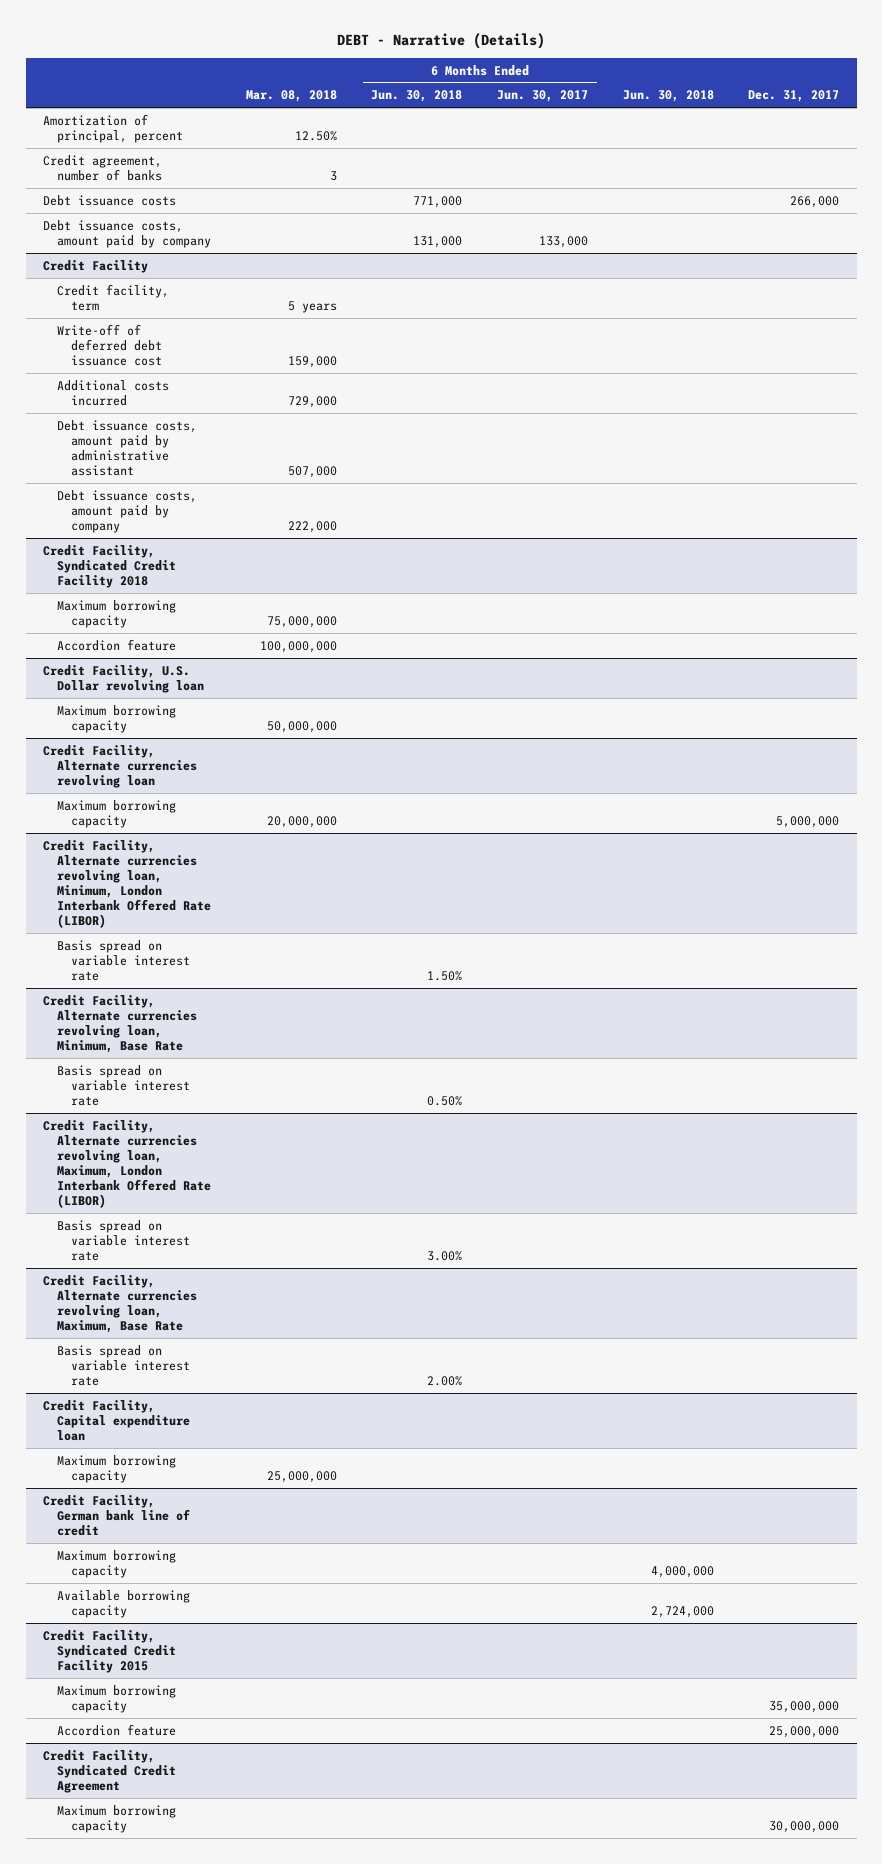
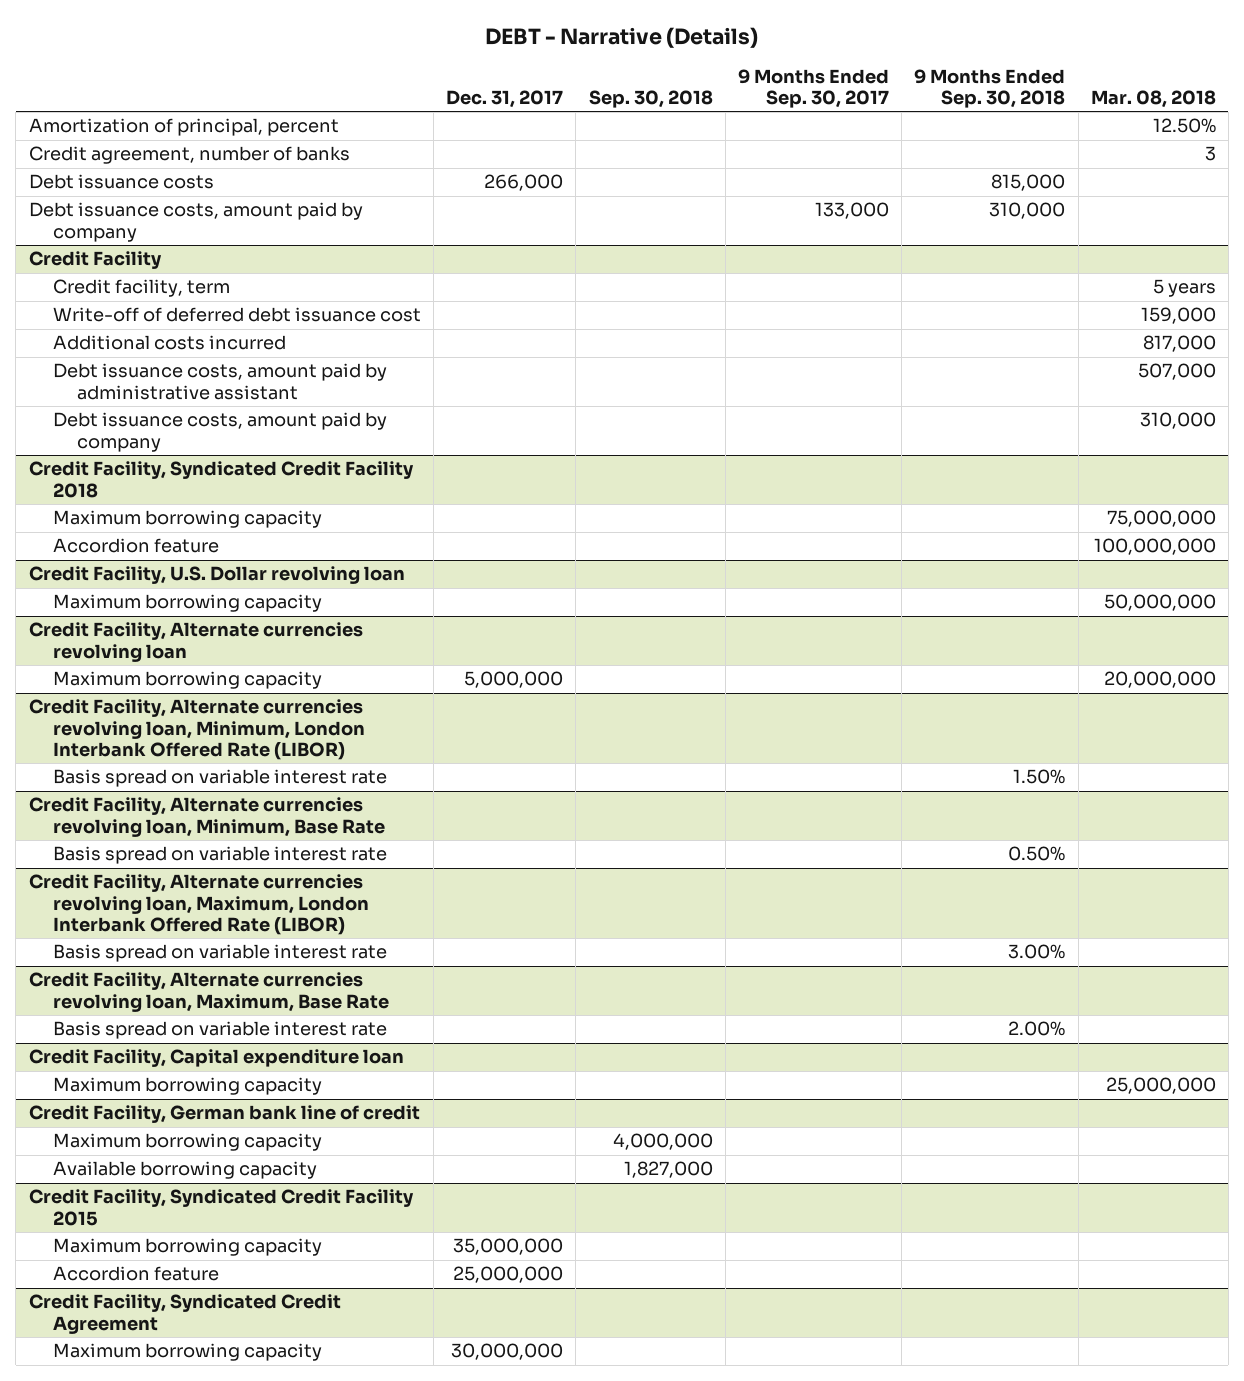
- | Mar. 08, 2018 | 6 Months Ended Jun. 30, 2018 | 6 Months Ended Jun. 30, 2017 | Jun. 30, 2018 | Dec. 31, 2017
+ | Dec. 31, 2017 | Sep. 30, 2018 | 9 Months Ended Sep. 30, 2017 | 9 Months Ended Sep. 30, 2018 | Mar. 08, 2018
@ Credit Facility
- Additional costs incurred | 729,000 | | | |
+ Additional costs incurred | | | | | 817,000
- Debt issuance costs, amount paid by company | 222,000 | | | |
+ Debt issuance costs, amount paid by company | | | | | 310,000

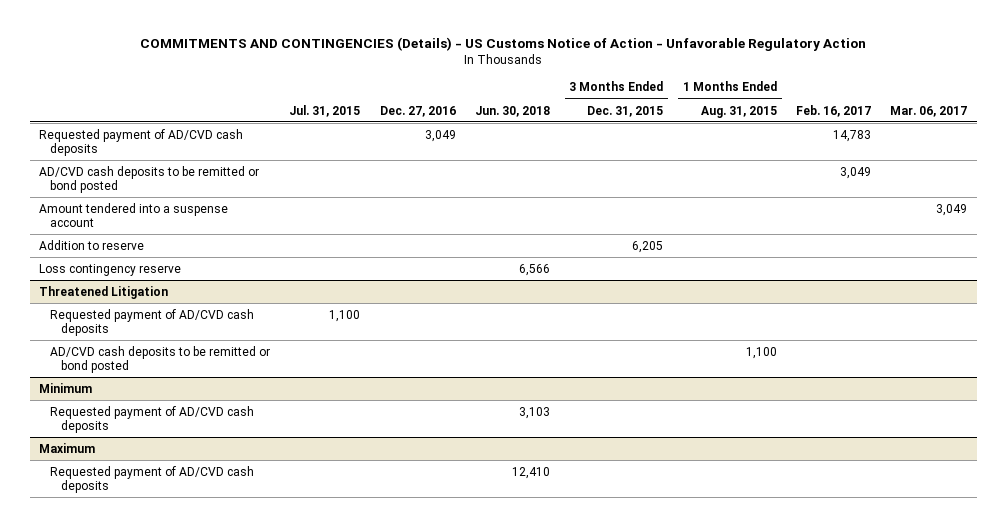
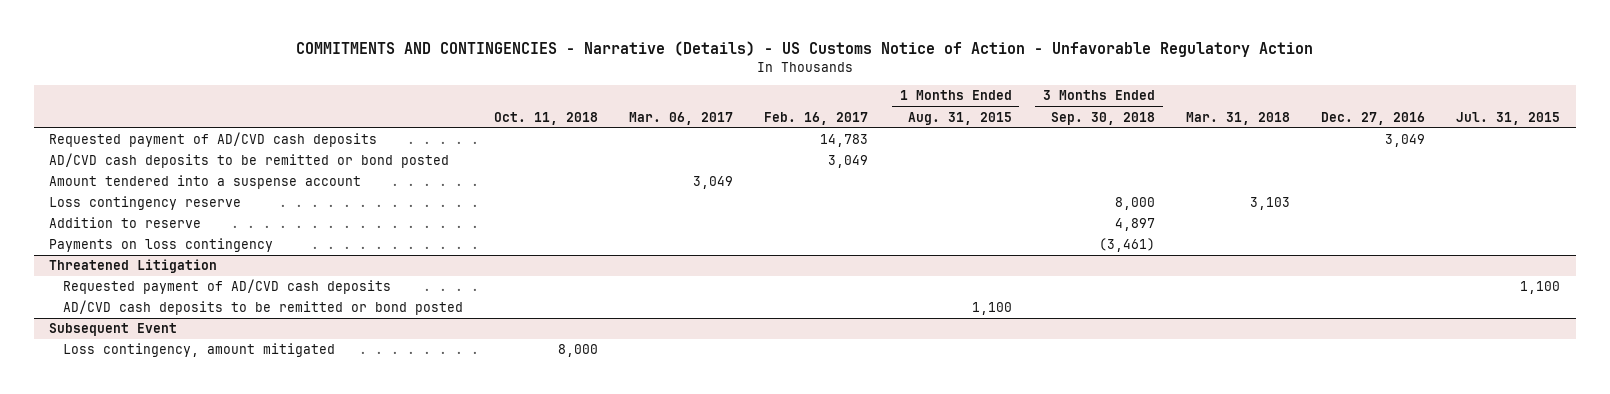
- COMMITMENTS AND CONTINGENCIES (Details) - US Customs Notice of Action - Unfavorable Regulatory Action
+ COMMITMENTS AND CONTINGENCIES - Narrative (Details) - US Customs Notice of Action - Unfavorable Regulatory Action
- | Jul. 31, 2015 | Dec. 27, 2016 | Jun. 30, 2018 | 3 Months Ended Dec. 31, 2015 | 1 Months Ended Aug. 31, 2015 | Feb. 16, 2017 | Mar. 06, 2017
+ | Oct. 11, 2018 | Mar. 06, 2017 | Feb. 16, 2017 | 1 Months Ended Aug. 31, 2015 | 3 Months Ended Sep. 30, 2018 | Mar. 31, 2018 | Dec. 27, 2016 | Jul. 31, 2015
moved down: Addition to reserve | | | | | 4,897 | | |
+ Payments on loss contingency | | | | | (3,461) | | |
- Minimum
- Requested payment of AD/CVD cash deposits | | | 3,103 | | | |
- Maximum
- Requested payment of AD/CVD cash deposits | | | 12,410 | | | |
+ Subsequent Event
+ Loss contingency, amount mitigated | 8,000 | | | | | | |

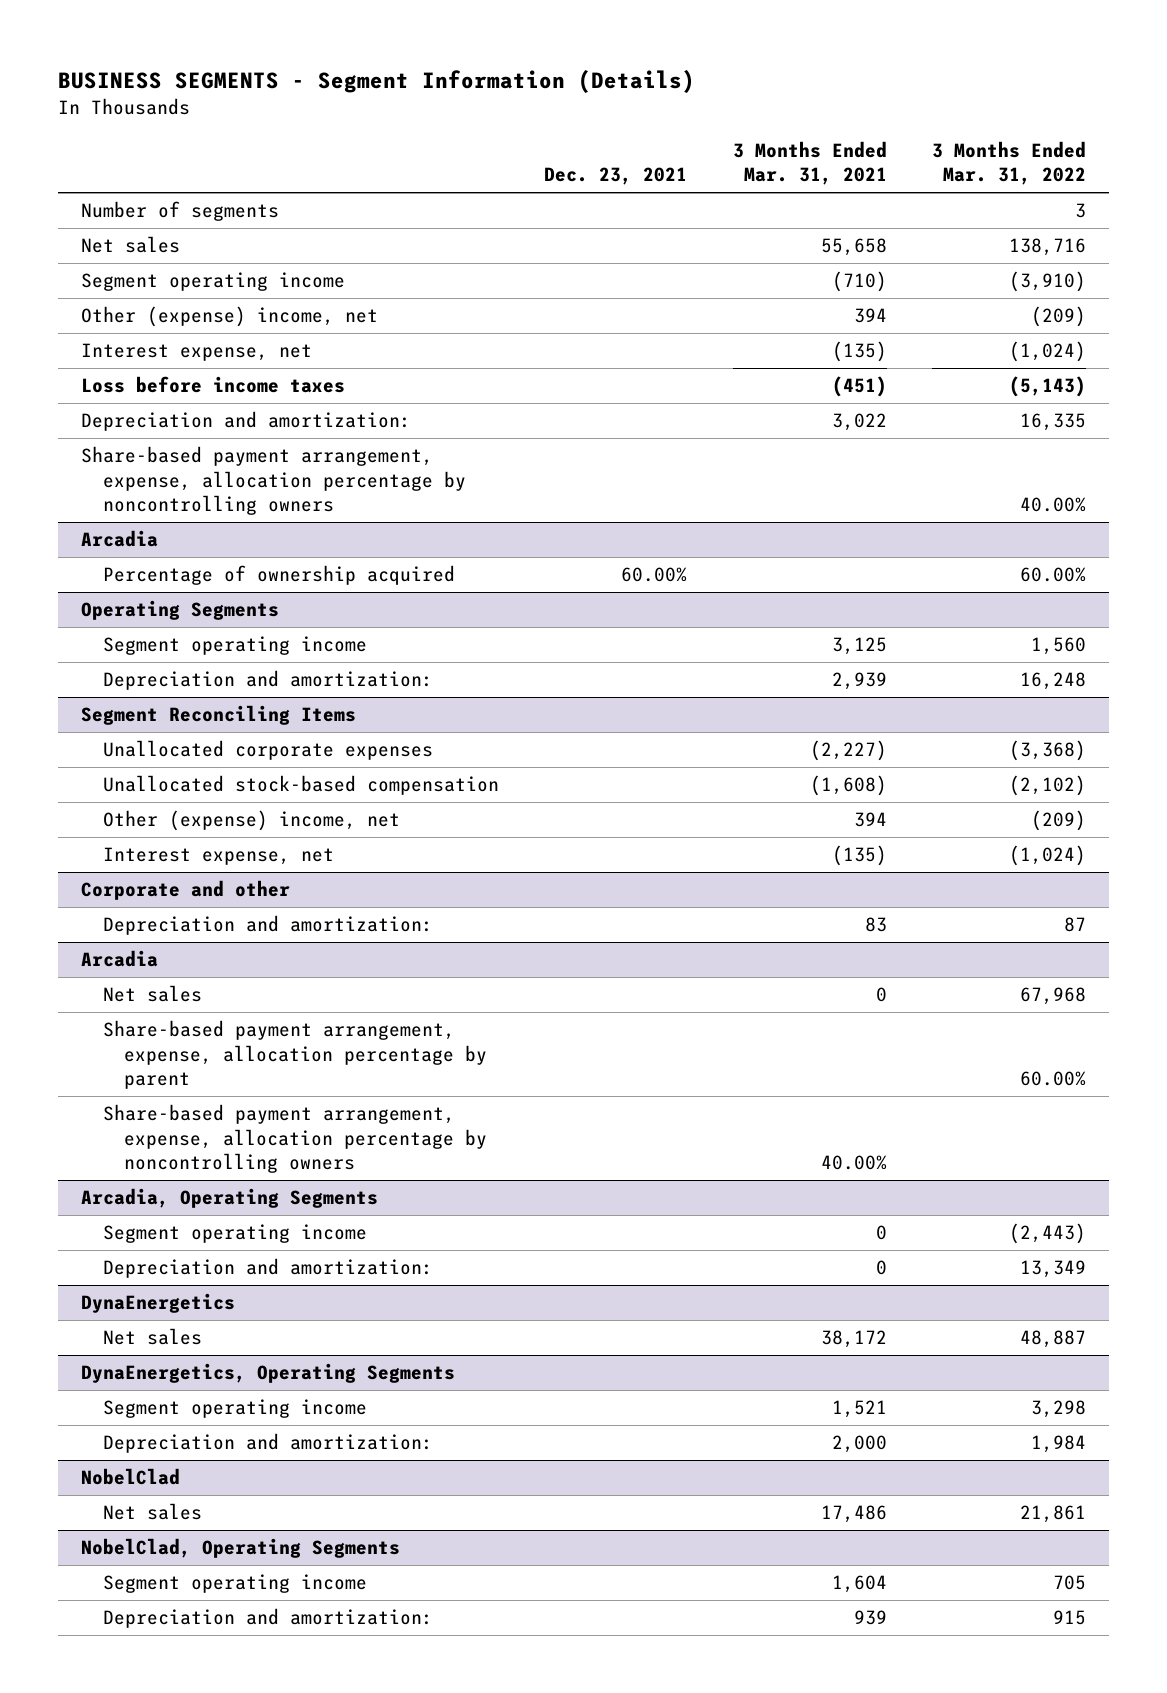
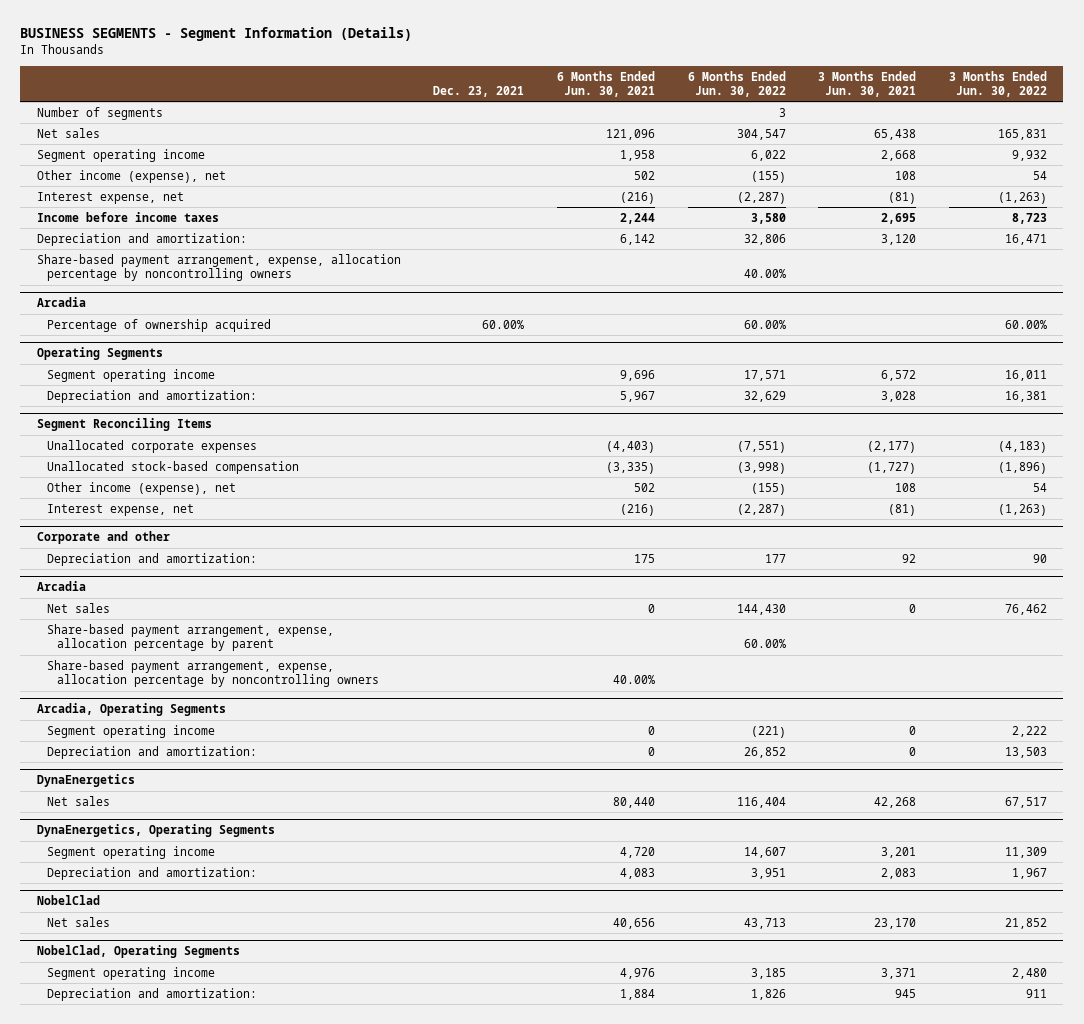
- | Dec. 23, 2021 | 3 Months Ended Mar. 31, 2021 | 3 Months Ended Mar. 31, 2022
+ | Dec. 23, 2021 | 6 Months Ended Jun. 30, 2021 | 6 Months Ended Jun. 30, 2022 | 3 Months Ended Jun. 30, 2021 | 3 Months Ended Jun. 30, 2022
- Other (expense) income, net | | 394 | (209)
+ Other income (expense), net | | 502 | (155) | 108 | 54
- Loss before income taxes | | (451) | (5,143)
+ Income before income taxes | | 2,244 | 3,580 | 2,695 | 8,723
@ Segment Reconciling Items
- Other (expense) income, net | | 394 | (209)
+ Other income (expense), net | | 502 | (155) | 108 | 54

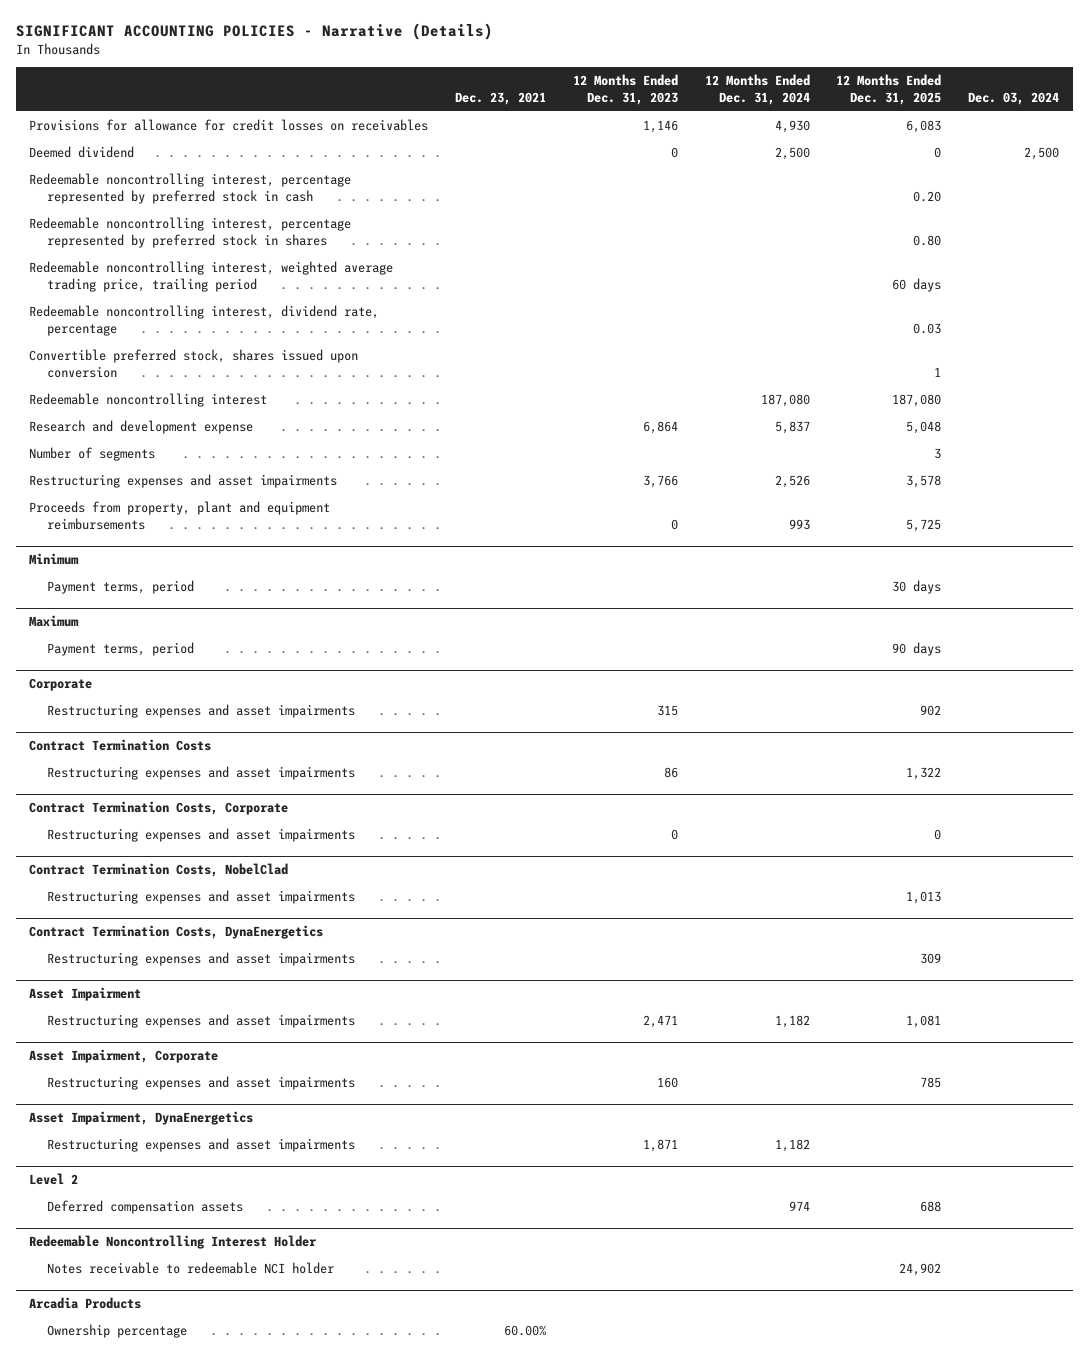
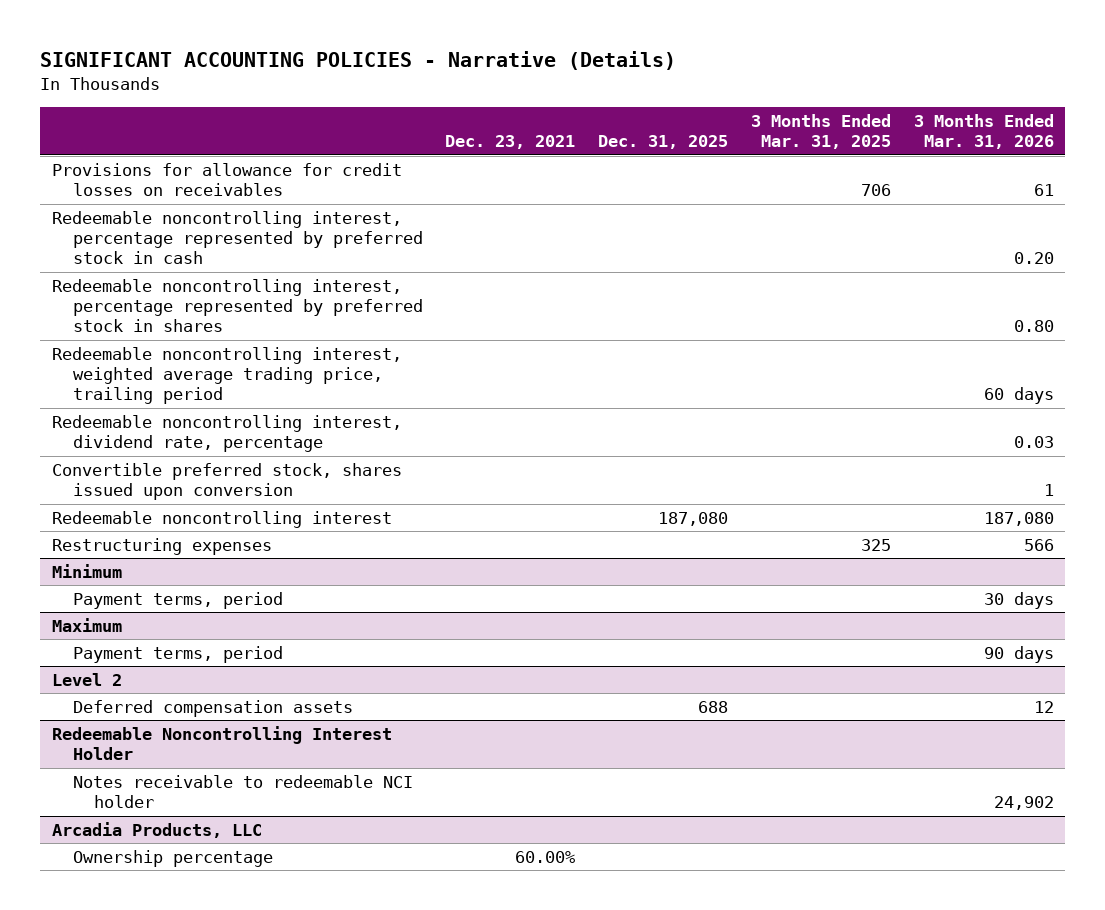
- | Dec. 23, 2021 | 12 Months Ended Dec. 31, 2023 | 12 Months Ended Dec. 31, 2024 | 12 Months Ended Dec. 31, 2025 | Dec. 03, 2024
+ | Dec. 23, 2021 | Dec. 31, 2025 | 3 Months Ended Mar. 31, 2025 | 3 Months Ended Mar. 31, 2026
- Deemed dividend | | 0 | 2,500 | 0 | 2,500
- Research and development expense | | 6,864 | 5,837 | 5,048 |
- Number of segments | | | | 3 |
- Restructuring expenses and asset impairments | | 3,766 | 2,526 | 3,578 |
- Proceeds from property, plant and equipment reimbursements | | 0 | 993 | 5,725 |
+ Restructuring expenses | | | 325 | 566
- Corporate
- Restructuring expenses and asset impairments | | 315 | | 902 |
- Contract Termination Costs
- Restructuring expenses and asset impairments | | 86 | | 1,322 |
- Contract Termination Costs, Corporate
- Restructuring expenses and asset impairments | | 0 | | 0 |
- Contract Termination Costs, NobelClad
- Restructuring expenses and asset impairments | | | | 1,013 |
- Contract Termination Costs, DynaEnergetics
- Restructuring expenses and asset impairments | | | | 309 |
- Asset Impairment
- Restructuring expenses and asset impairments | | 2,471 | 1,182 | 1,081 |
- Asset Impairment, Corporate
- Restructuring expenses and asset impairments | | 160 | | 785 |
- Asset Impairment, DynaEnergetics
- Restructuring expenses and asset impairments | | 1,871 | 1,182 | |
- Arcadia Products
+ Arcadia Products, LLC

